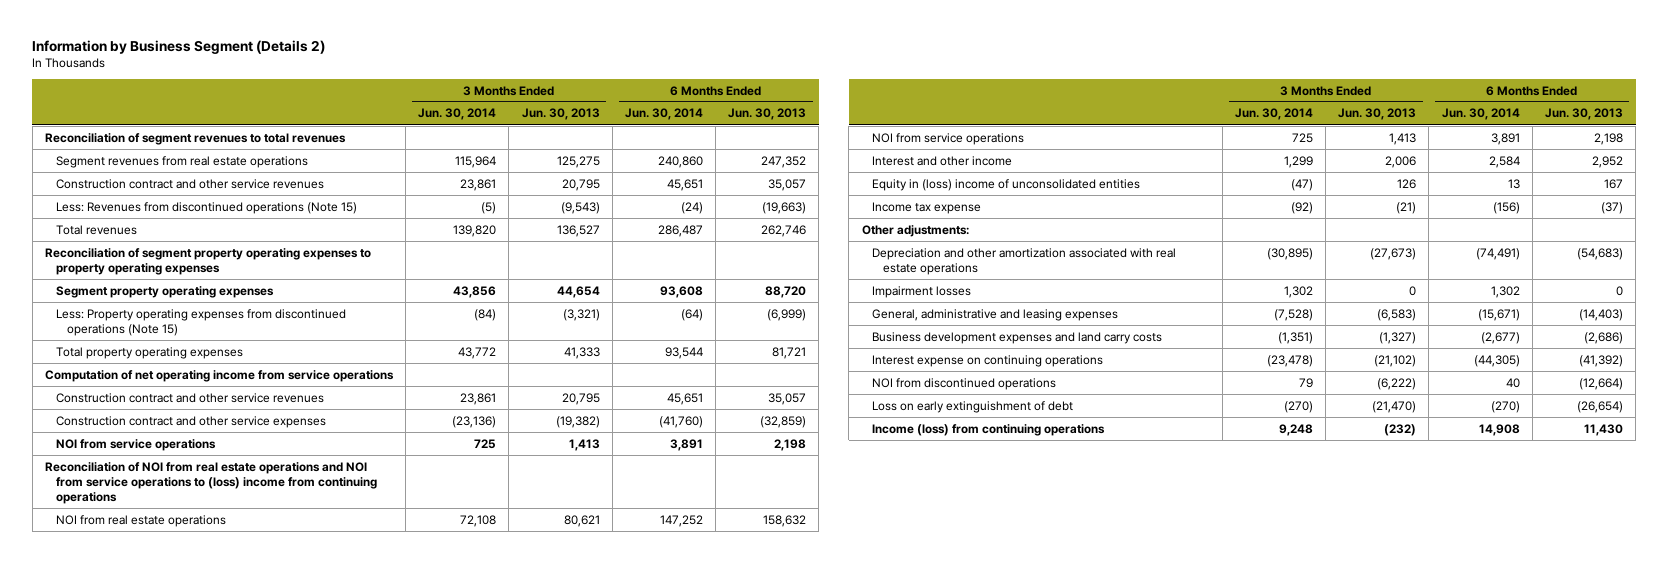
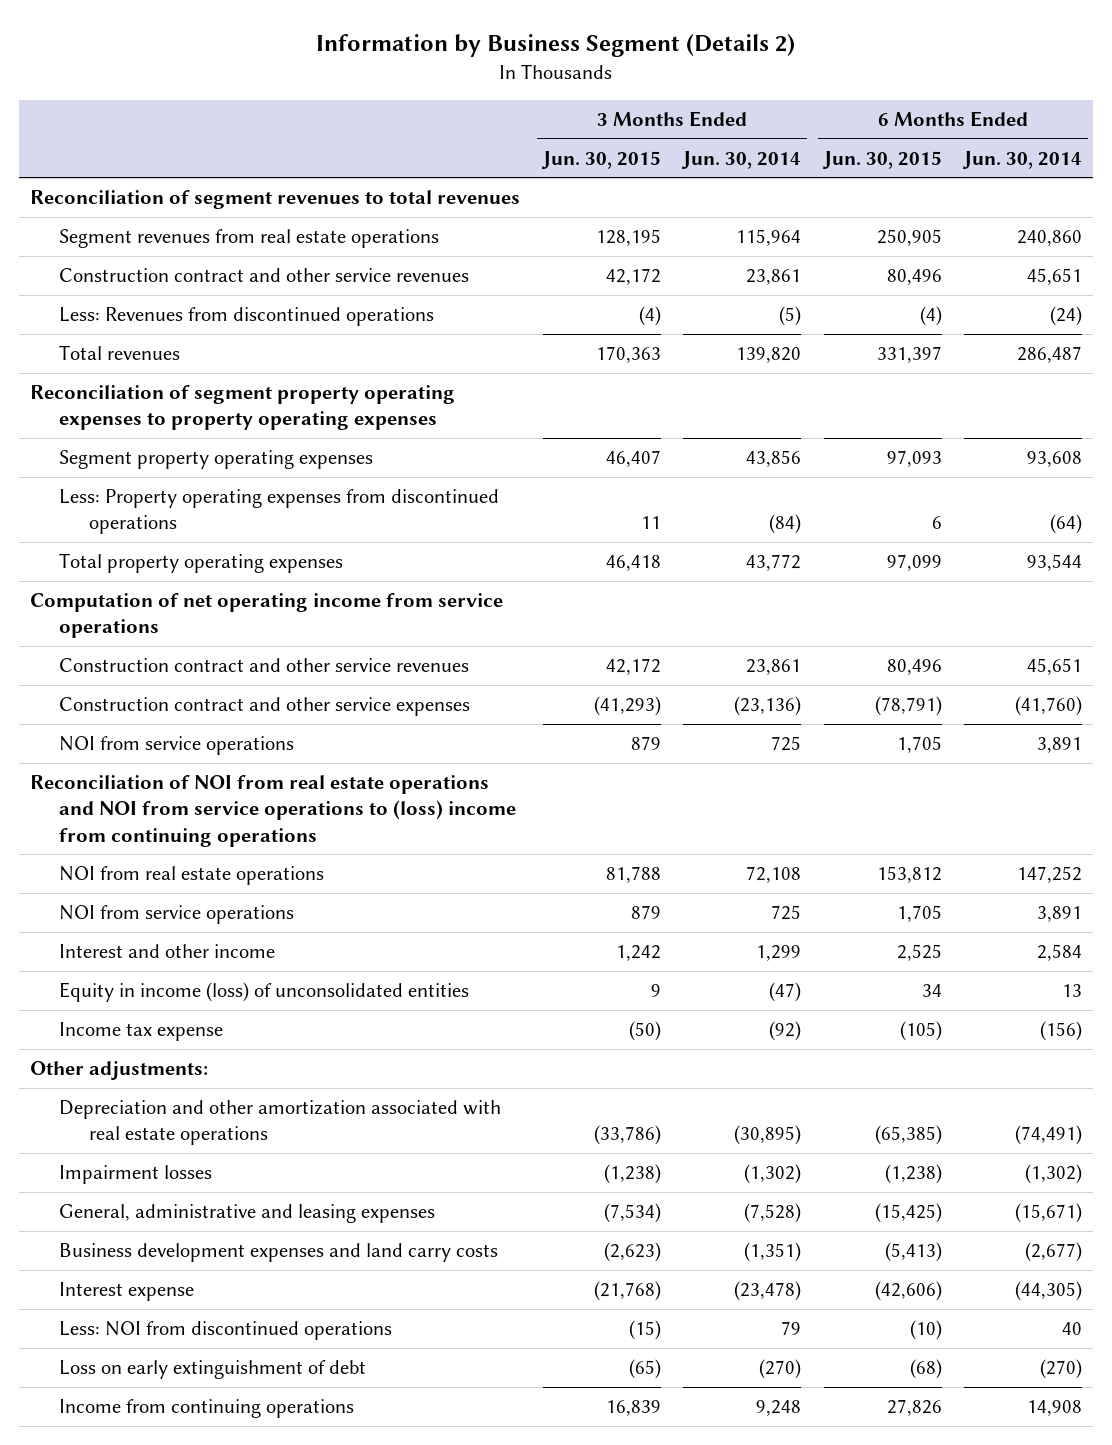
- | 3 Months Ended Jun. 30, 2014 | 3 Months Ended Jun. 30, 2013 | 6 Months Ended Jun. 30, 2014 | 6 Months Ended Jun. 30, 2013
+ | 3 Months Ended Jun. 30, 2015 | 3 Months Ended Jun. 30, 2014 | 6 Months Ended Jun. 30, 2015 | 6 Months Ended Jun. 30, 2014
- Less: Revenues from discontinued operations (Note 15) | (5) | (9,543) | (24) | (19,663)
+ Less: Revenues from discontinued operations | (4) | (5) | (4) | (24)
- Less: Property operating expenses from discontinued operations (Note 15) | (84) | (3,321) | (64) | (6,999)
+ Less: Property operating expenses from discontinued operations | 11 | (84) | 6 | (64)
- Equity in (loss) income of unconsolidated entities | (47) | 126 | 13 | 167
+ Equity in income (loss) of unconsolidated entities | 9 | (47) | 34 | 13
- Impairment losses | 1,302 | 0 | 1,302 | 0
+ Impairment losses | (1,238) | (1,302) | (1,238) | (1,302)
- Interest expense on continuing operations | (23,478) | (21,102) | (44,305) | (41,392)
- NOI from discontinued operations | 79 | (6,222) | 40 | (12,664)
+ Interest expense | (21,768) | (23,478) | (42,606) | (44,305)
+ Less: NOI from discontinued operations | (15) | 79 | (10) | 40
- Income (loss) from continuing operations | 9,248 | (232) | 14,908 | 11,430
+ Income from continuing operations | 16,839 | 9,248 | 27,826 | 14,908

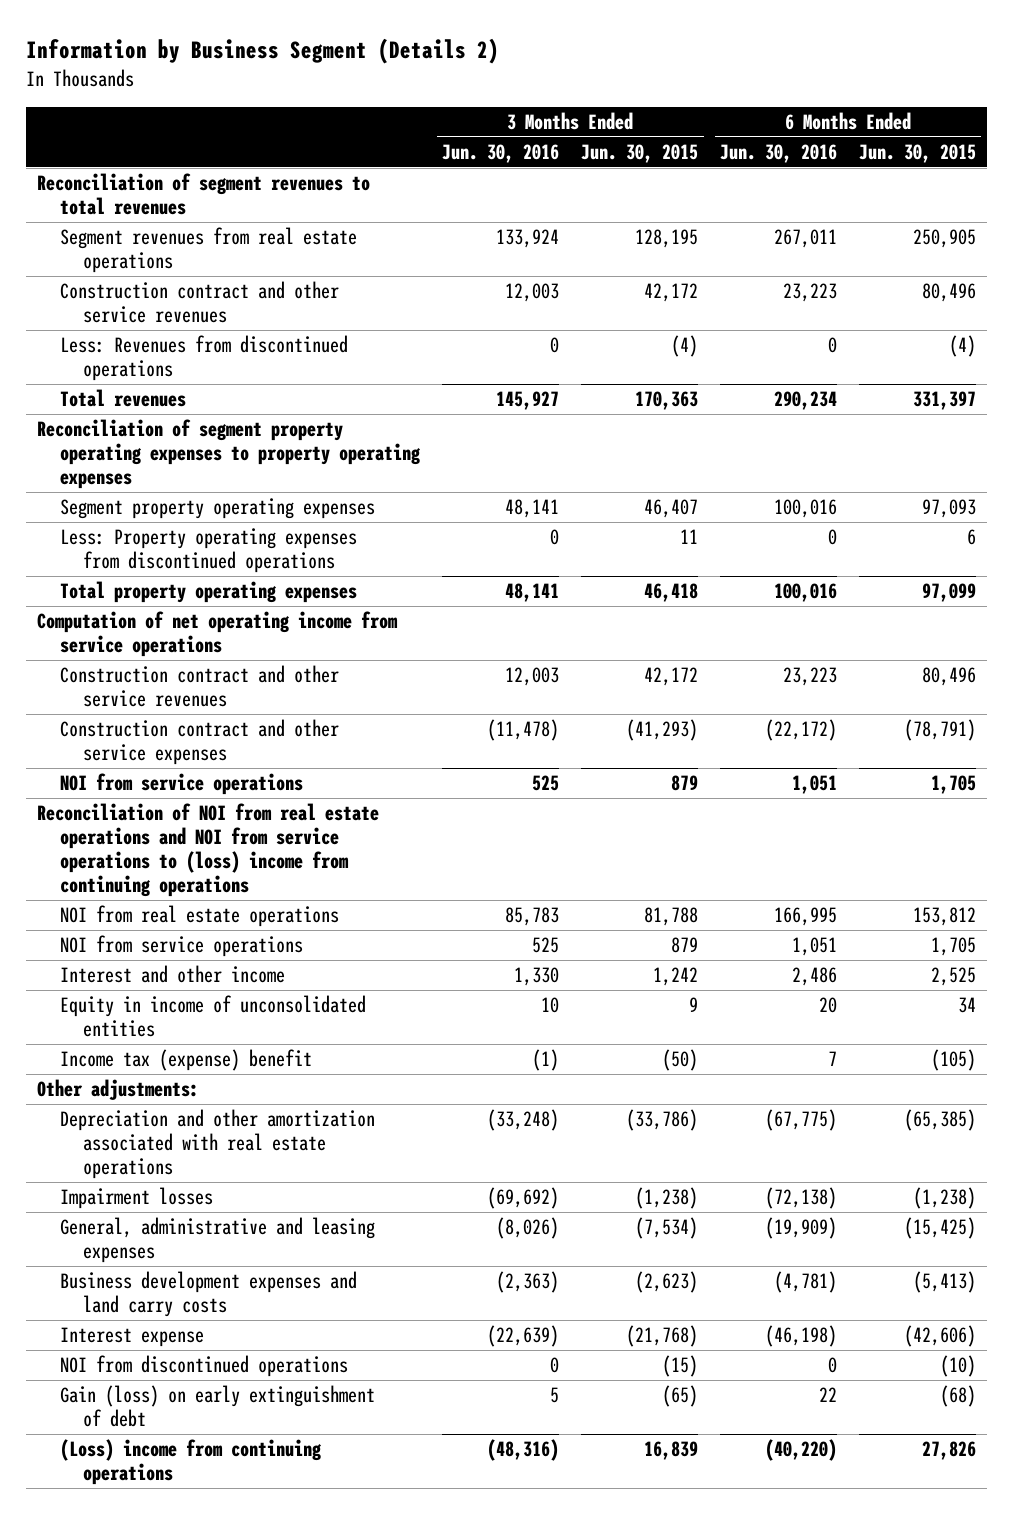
- | 3 Months Ended Jun. 30, 2015 | 3 Months Ended Jun. 30, 2014 | 6 Months Ended Jun. 30, 2015 | 6 Months Ended Jun. 30, 2014
+ | 3 Months Ended Jun. 30, 2016 | 3 Months Ended Jun. 30, 2015 | 6 Months Ended Jun. 30, 2016 | 6 Months Ended Jun. 30, 2015
- Equity in income (loss) of unconsolidated entities | 9 | (47) | 34 | 13
- Income tax expense | (50) | (92) | (105) | (156)
+ Equity in income of unconsolidated entities | 10 | 9 | 20 | 34
+ Income tax (expense) benefit | (1) | (50) | 7 | (105)
- Less: NOI from discontinued operations | (15) | 79 | (10) | 40
- Loss on early extinguishment of debt | (65) | (270) | (68) | (270)
- Income from continuing operations | 16,839 | 9,248 | 27,826 | 14,908
+ NOI from discontinued operations | 0 | (15) | 0 | (10)
+ Gain (loss) on early extinguishment of debt | 5 | (65) | 22 | (68)
+ (Loss) income from continuing operations | (48,316) | 16,839 | (40,220) | 27,826

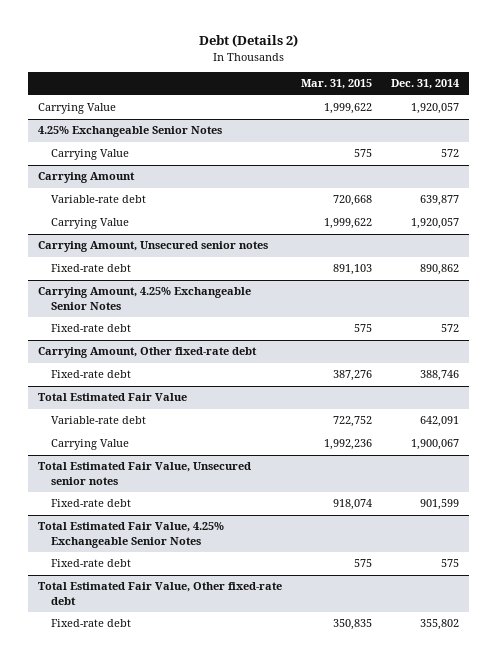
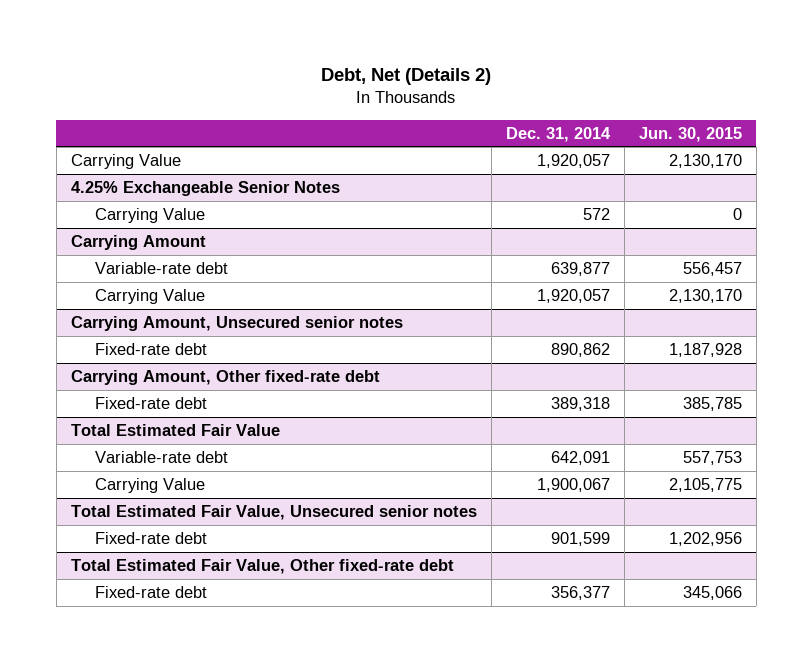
- Debt (Details 2)
+ Debt, Net (Details 2)
- | Mar. 31, 2015 | Dec. 31, 2014
+ | Dec. 31, 2014 | Jun. 30, 2015
- Carrying Amount, 4.25% Exchangeable Senior Notes
- Fixed-rate debt | 575 | 572
@ Carrying Amount, Other fixed-rate debt
- Fixed-rate debt | 387,276 | 388,746
+ Fixed-rate debt | 389,318 | 385,785
- Total Estimated Fair Value, 4.25% Exchangeable Senior Notes
- Fixed-rate debt | 575 | 575
@ Total Estimated Fair Value, Other fixed-rate debt
- Fixed-rate debt | 350,835 | 355,802
+ Fixed-rate debt | 356,377 | 345,066

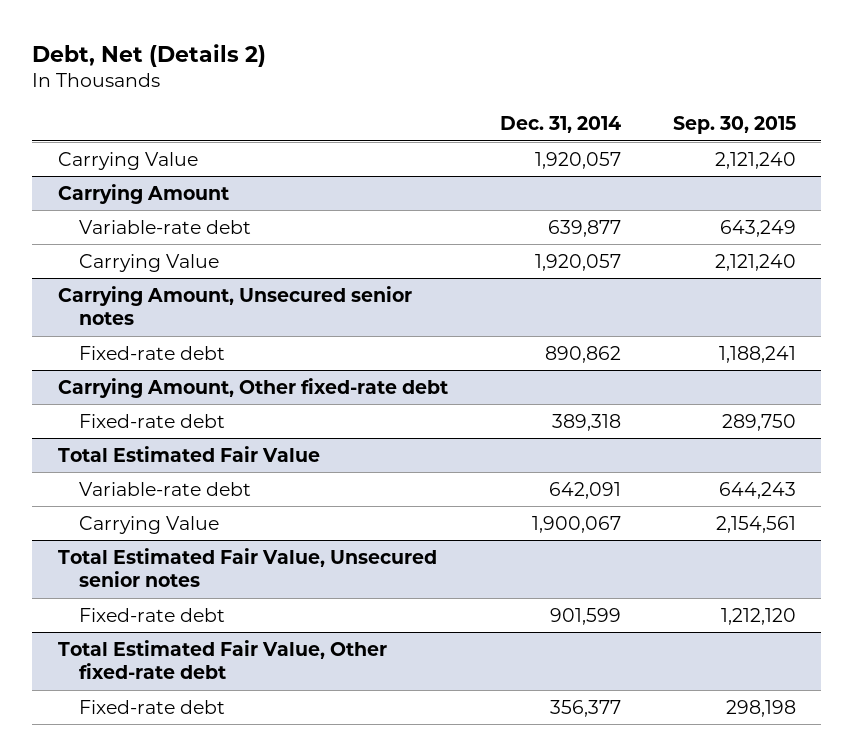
- | Dec. 31, 2014 | Jun. 30, 2015
+ | Dec. 31, 2014 | Sep. 30, 2015
- 4.25% Exchangeable Senior Notes
- Carrying Value | 572 | 0

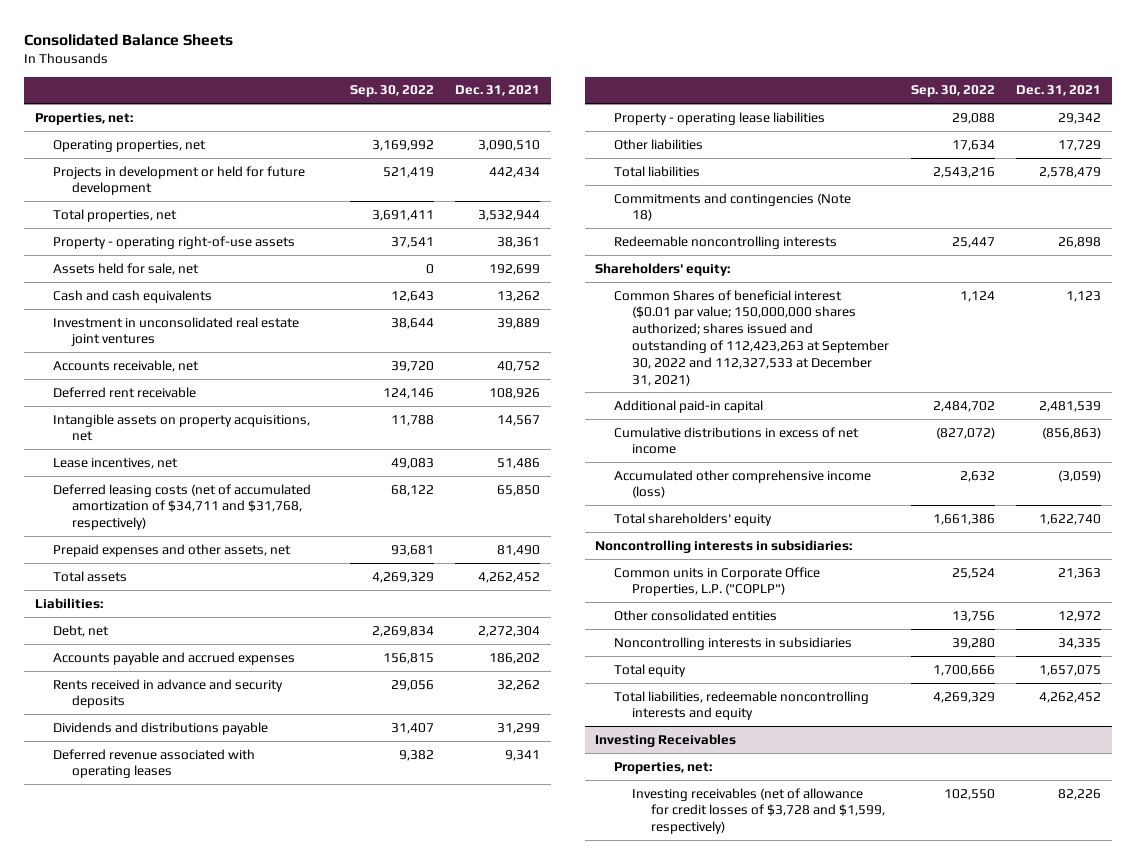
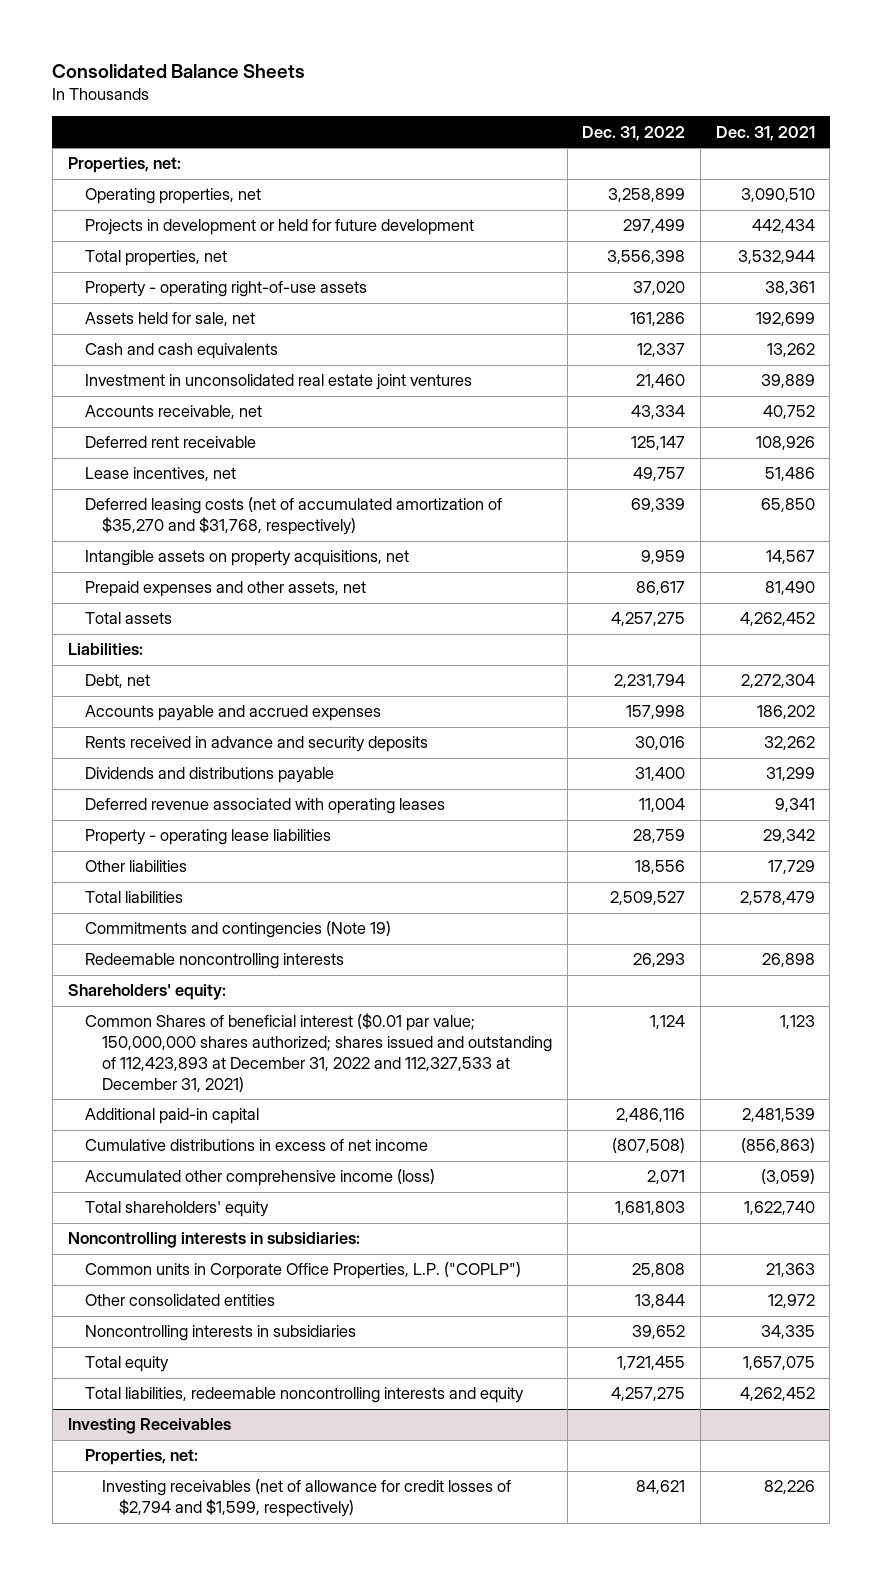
- | Sep. 30, 2022 | Dec. 31, 2021
+ | Dec. 31, 2022 | Dec. 31, 2021
- Deferred leasing costs (net of accumulated amortization of $34,711 and $31,768, respectively) | 68,122 | 65,850
+ Deferred leasing costs (net of accumulated amortization of $35,270 and $31,768, respectively) | 69,339 | 65,850
moved down: Intangible assets on property acquisitions, net | 9,959 | 14,567
- Commitments and contingencies (Note 18)
+ Commitments and contingencies (Note 19)
- Common Shares of beneficial interest ($0.01 par value; 150,000,000 shares authorized; shares issued and outstanding of 112,423,263 at September 30, 2022 and 112,327,533 at December 31, 2021) | 1,124 | 1,123
+ Common Shares of beneficial interest ($0.01 par value; 150,000,000 shares authorized; shares issued and outstanding of 112,423,893 at December 31, 2022 and 112,327,533 at December 31, 2021) | 1,124 | 1,123
@ Investing Receivables
- Investing receivables (net of allowance for credit losses of $3,728 and $1,599, respectively) | 102,550 | 82,226
+ Investing receivables (net of allowance for credit losses of $2,794 and $1,599, respectively) | 84,621 | 82,226

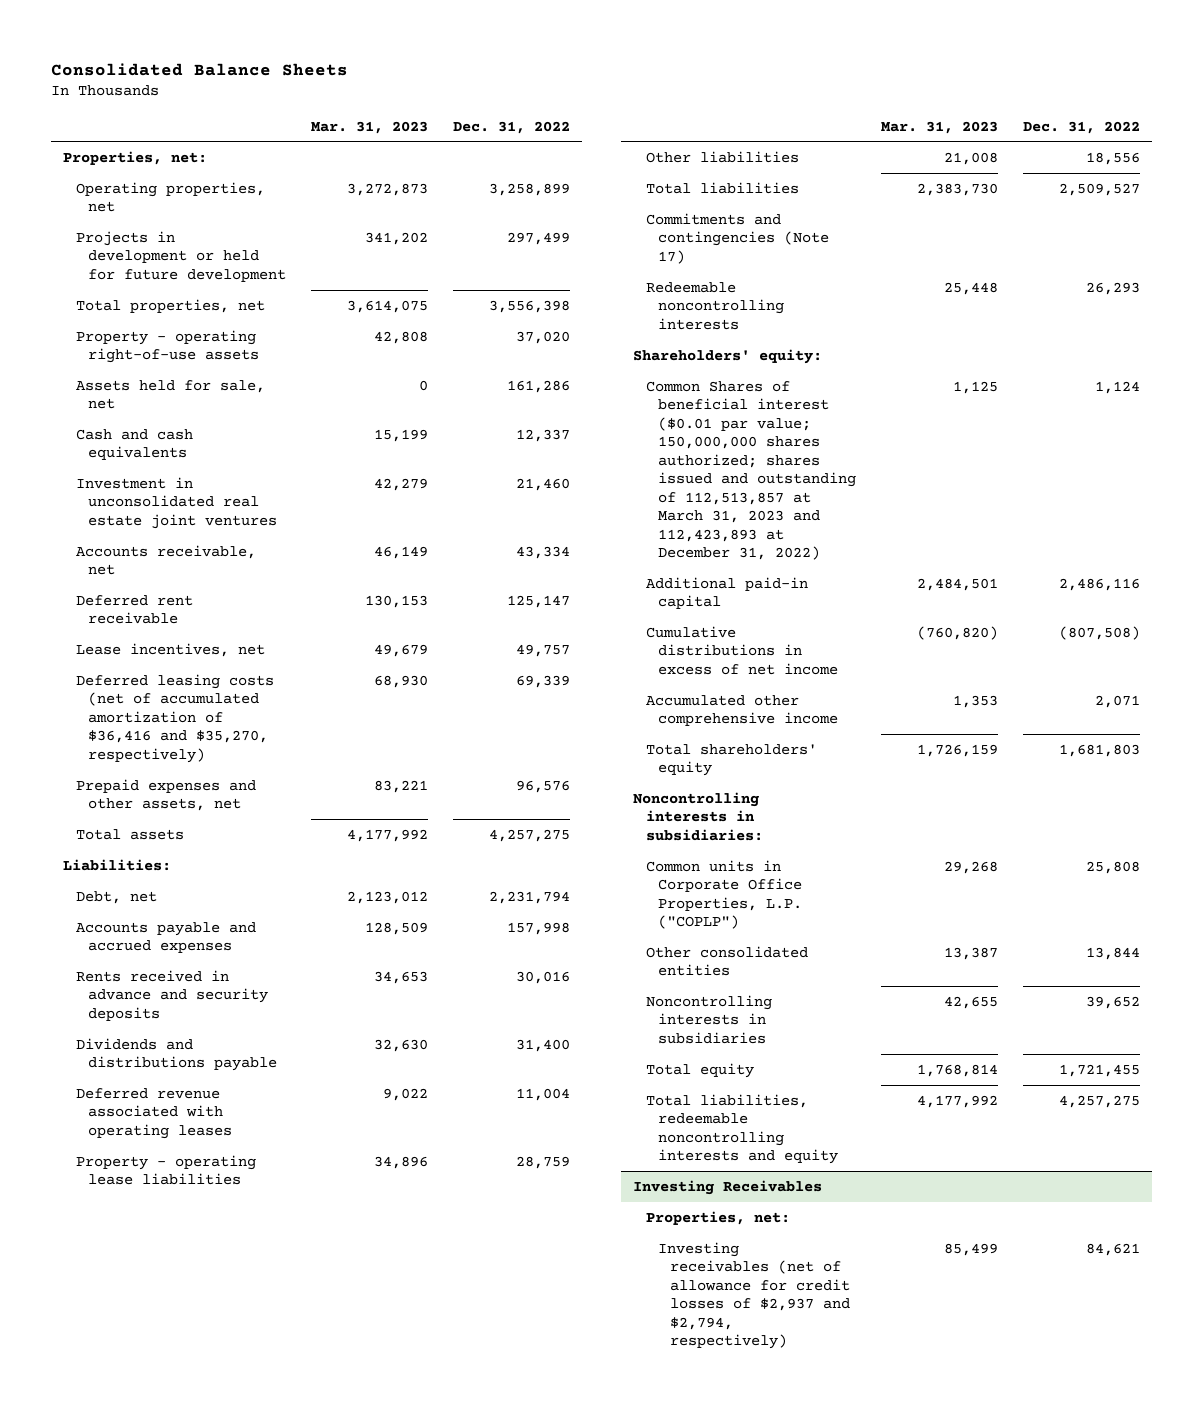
- | Dec. 31, 2022 | Dec. 31, 2021
+ | Mar. 31, 2023 | Dec. 31, 2022
- Deferred leasing costs (net of accumulated amortization of $35,270 and $31,768, respectively) | 69,339 | 65,850
- Intangible assets on property acquisitions, net | 9,959 | 14,567
- Prepaid expenses and other assets, net | 86,617 | 81,490
+ Deferred leasing costs (net of accumulated amortization of $36,416 and $35,270, respectively) | 68,930 | 69,339
+ Prepaid expenses and other assets, net | 83,221 | 96,576
- Commitments and contingencies (Note 19)
+ Commitments and contingencies (Note 17)
- Common Shares of beneficial interest ($0.01 par value; 150,000,000 shares authorized; shares issued and outstanding of 112,423,893 at December 31, 2022 and 112,327,533 at December 31, 2021) | 1,124 | 1,123
+ Common Shares of beneficial interest ($0.01 par value; 150,000,000 shares authorized; shares issued and outstanding of 112,513,857 at March 31, 2023 and 112,423,893 at December 31, 2022) | 1,125 | 1,124
- Accumulated other comprehensive income (loss) | 2,071 | (3,059)
+ Accumulated other comprehensive income | 1,353 | 2,071
@ Investing Receivables
- Investing receivables (net of allowance for credit losses of $2,794 and $1,599, respectively) | 84,621 | 82,226
+ Investing receivables (net of allowance for credit losses of $2,937 and $2,794, respectively) | 85,499 | 84,621

